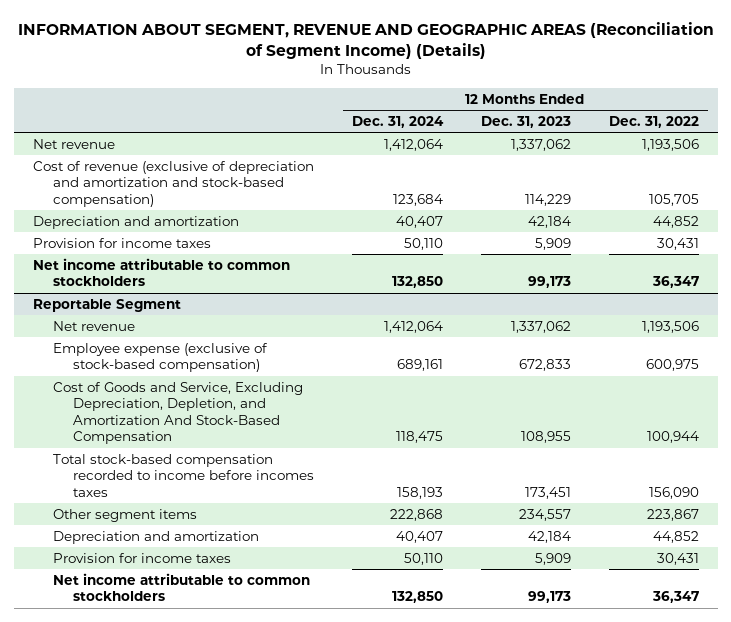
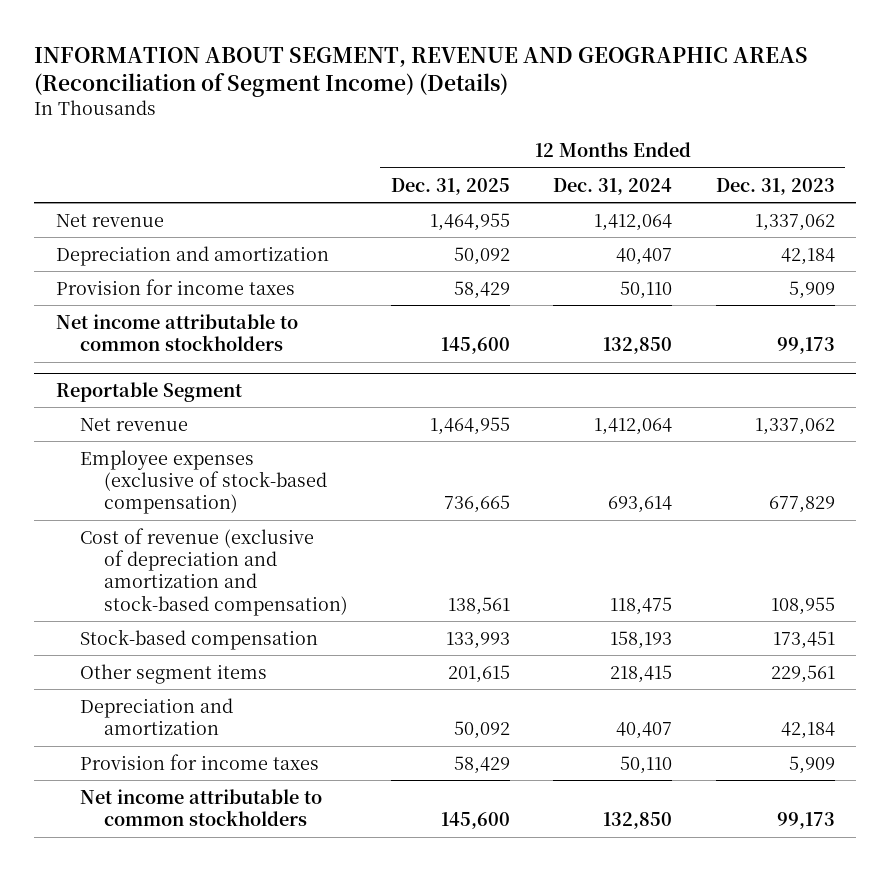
- | 12 Months Ended Dec. 31, 2024 | 12 Months Ended Dec. 31, 2023 | 12 Months Ended Dec. 31, 2022
+ | 12 Months Ended Dec. 31, 2025 | 12 Months Ended Dec. 31, 2024 | 12 Months Ended Dec. 31, 2023
- Cost of revenue (exclusive of depreciation and amortization and stock-based compensation) | 123,684 | 114,229 | 105,705
@ Reportable Segment
- Employee expense (exclusive of stock-based compensation) | 689,161 | 672,833 | 600,975
- Cost of Goods and Service, Excluding Depreciation, Depletion, and Amortization And Stock-Based Compensation | 118,475 | 108,955 | 100,944
- Total stock-based compensation recorded to income before incomes taxes | 158,193 | 173,451 | 156,090
- Other segment items | 222,868 | 234,557 | 223,867
+ Employee expenses (exclusive of stock-based compensation) | 736,665 | 693,614 | 677,829
+ Cost of revenue (exclusive of depreciation and amortization and stock-based compensation) | 138,561 | 118,475 | 108,955
+ Stock-based compensation | 133,993 | 158,193 | 173,451
+ Other segment items | 201,615 | 218,415 | 229,561

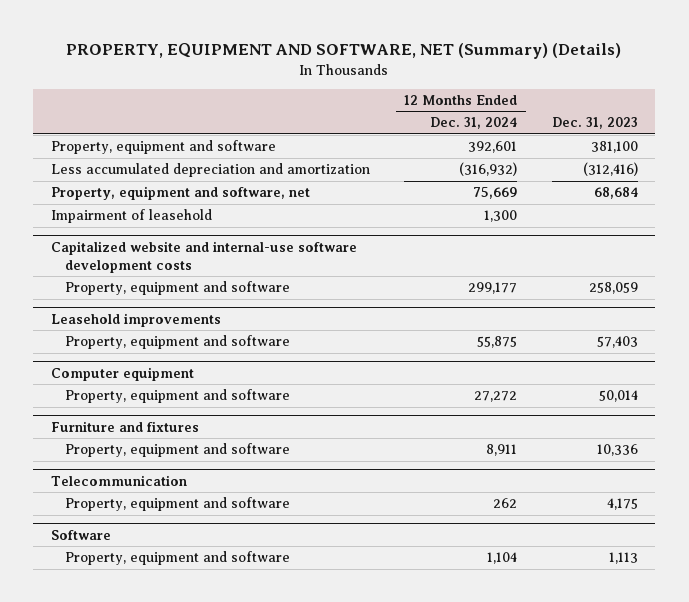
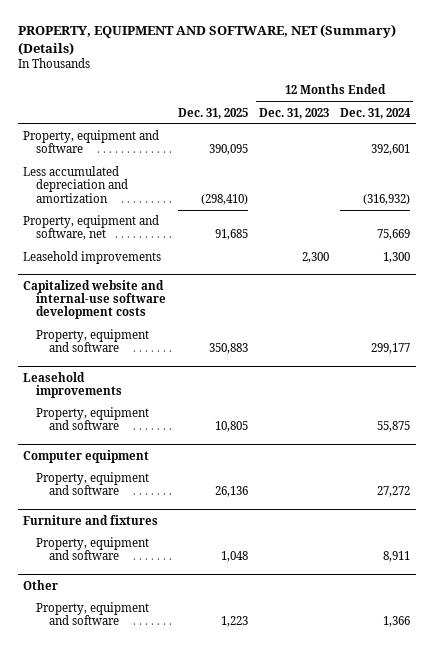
- | 12 Months Ended Dec. 31, 2024 | Dec. 31, 2023
+ | Dec. 31, 2025 | 12 Months Ended Dec. 31, 2023 | 12 Months Ended Dec. 31, 2024
- Impairment of leasehold | 1,300 |
+ Leasehold improvements | | 2,300 | 1,300
- Telecommunication
- Property, equipment and software | 262 | 4,175
- Software
- Property, equipment and software | 1,104 | 1,113
+ Other
+ Property, equipment and software | 1,223 | | 1,366

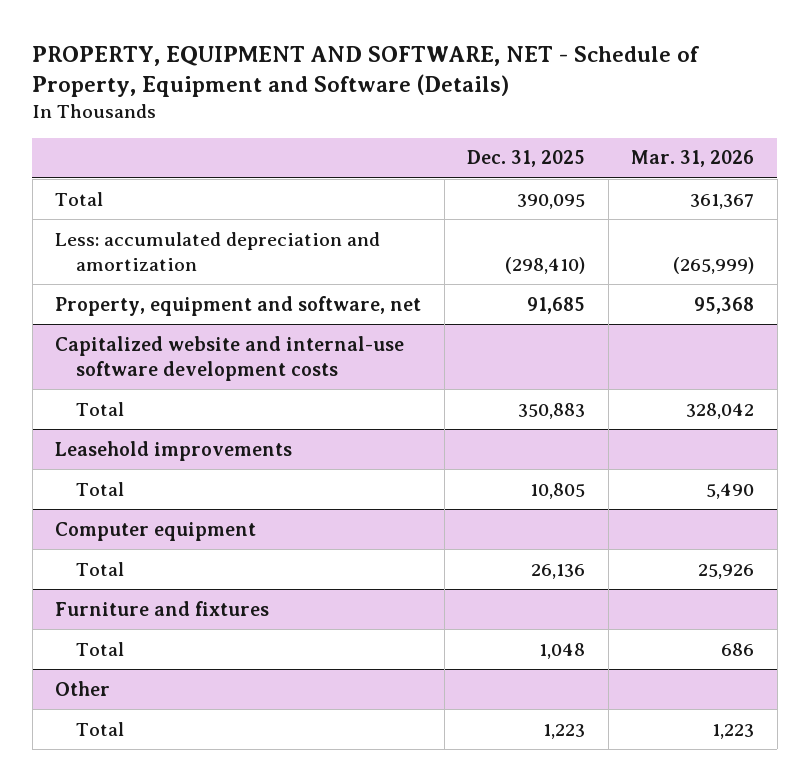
- PROPERTY, EQUIPMENT AND SOFTWARE, NET (Summary) (Details)
+ PROPERTY, EQUIPMENT AND SOFTWARE, NET - Schedule of Property, Equipment and Software (Details)
- | Dec. 31, 2025 | 12 Months Ended Dec. 31, 2023 | 12 Months Ended Dec. 31, 2024
+ | Dec. 31, 2025 | Mar. 31, 2026
- Property, equipment and software | 390,095 | | 392,601
- Less accumulated depreciation and amortization | (298,410) | | (316,932)
+ Total | 390,095 | 361,367
+ Less: accumulated depreciation and amortization | (298,410) | (265,999)
- Leasehold improvements | | 2,300 | 1,300
@ Capitalized website and internal-use software development costs
- Property, equipment and software | 350,883 | | 299,177
+ Total | 350,883 | 328,042
@ Leasehold improvements
- Property, equipment and software | 10,805 | | 55,875
+ Total | 10,805 | 5,490
@ Computer equipment
- Property, equipment and software | 26,136 | | 27,272
+ Total | 26,136 | 25,926
@ Furniture and fixtures
- Property, equipment and software | 1,048 | | 8,911
+ Total | 1,048 | 686
@ Other
- Property, equipment and software | 1,223 | | 1,366
+ Total | 1,223 | 1,223

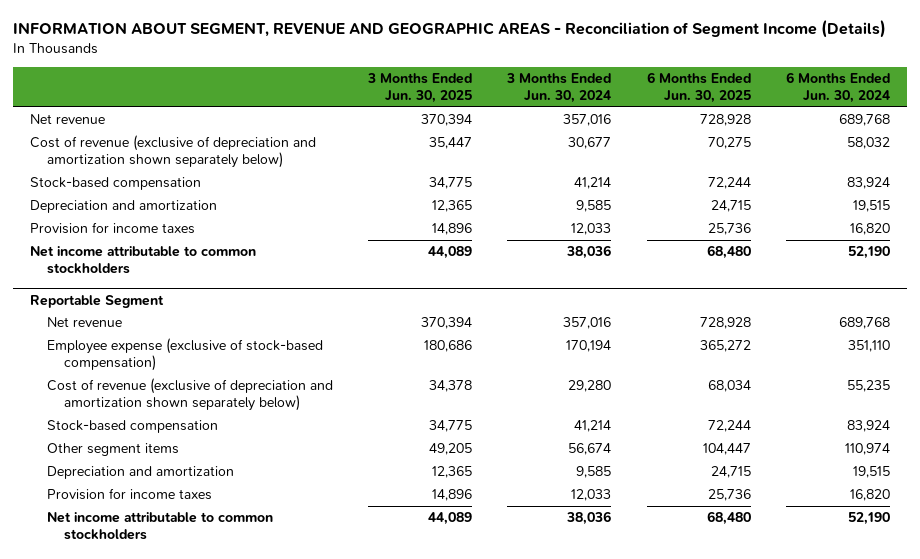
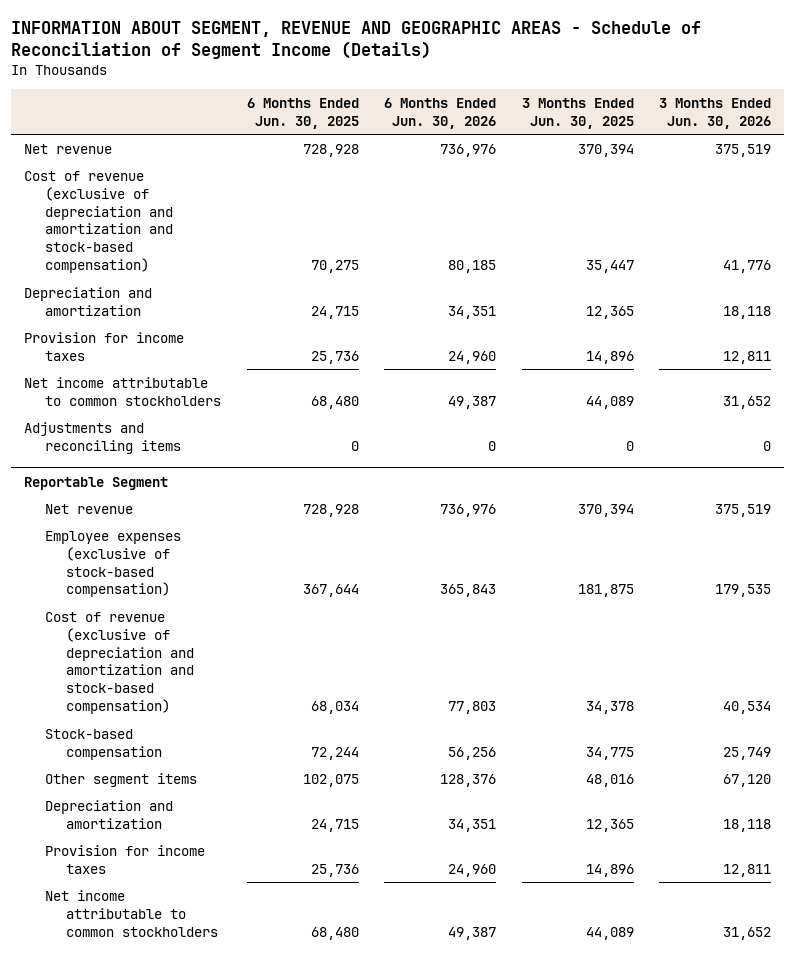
- INFORMATION ABOUT SEGMENT, REVENUE AND GEOGRAPHIC AREAS - Reconciliation of Segment Income (Details)
+ INFORMATION ABOUT SEGMENT, REVENUE AND GEOGRAPHIC AREAS - Schedule of Reconciliation of Segment Income (Details)
- | 3 Months Ended Jun. 30, 2025 | 3 Months Ended Jun. 30, 2024 | 6 Months Ended Jun. 30, 2025 | 6 Months Ended Jun. 30, 2024
+ | 6 Months Ended Jun. 30, 2025 | 6 Months Ended Jun. 30, 2026 | 3 Months Ended Jun. 30, 2025 | 3 Months Ended Jun. 30, 2026
- Cost of revenue (exclusive of depreciation and amortization shown separately below) | 35,447 | 30,677 | 70,275 | 58,032
- Stock-based compensation | 34,775 | 41,214 | 72,244 | 83,924
+ Cost of revenue (exclusive of depreciation and amortization and stock-based compensation) | 70,275 | 80,185 | 35,447 | 41,776
+ Adjustments and reconciling items | 0 | 0 | 0 | 0
@ Reportable Segment
- Employee expense (exclusive of stock-based compensation) | 180,686 | 170,194 | 365,272 | 351,110
- Cost of revenue (exclusive of depreciation and amortization shown separately below) | 34,378 | 29,280 | 68,034 | 55,235
+ Employee expenses (exclusive of stock-based compensation) | 367,644 | 365,843 | 181,875 | 179,535
+ Cost of revenue (exclusive of depreciation and amortization and stock-based compensation) | 68,034 | 77,803 | 34,378 | 40,534
- Other segment items | 49,205 | 56,674 | 104,447 | 110,974
+ Other segment items | 102,075 | 128,376 | 48,016 | 67,120

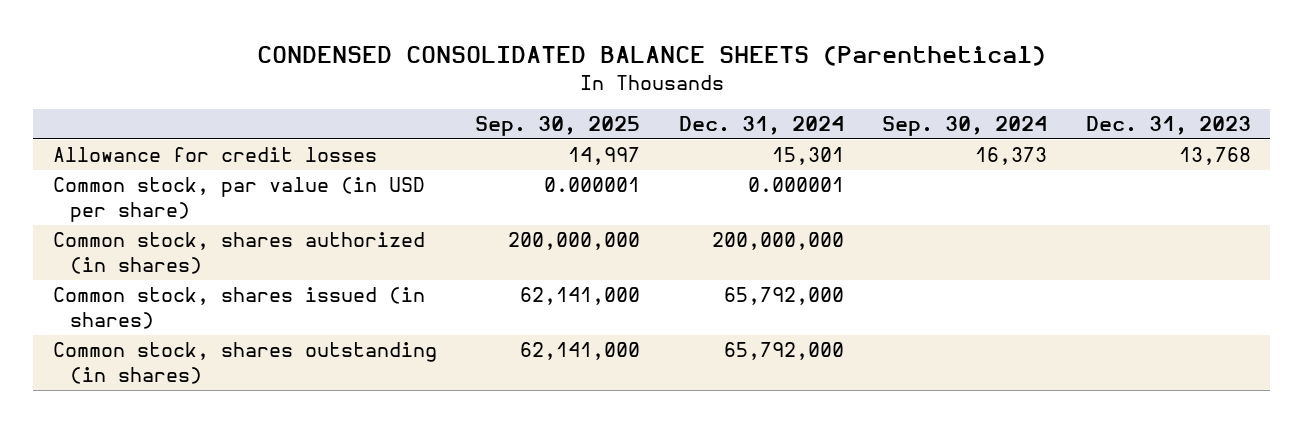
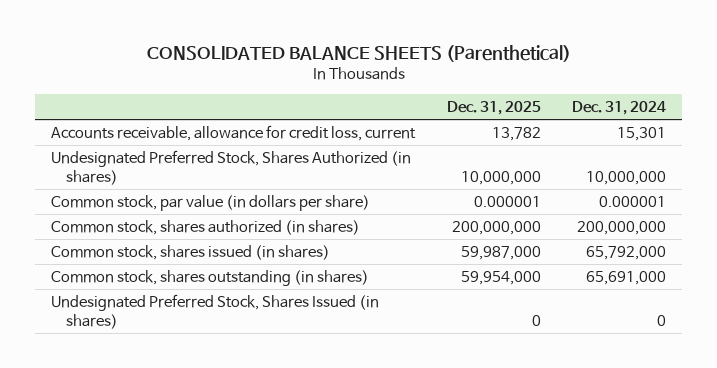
- CONDENSED CONSOLIDATED BALANCE SHEETS (Parenthetical)
+ CONSOLIDATED BALANCE SHEETS (Parenthetical)
- | Sep. 30, 2025 | Dec. 31, 2024 | Sep. 30, 2024 | Dec. 31, 2023
+ | Dec. 31, 2025 | Dec. 31, 2024
- Allowance for credit losses | 14,997 | 15,301 | 16,373 | 13,768
- Common stock, par value (in USD per share) | 0.000001 | 0.000001 | |
+ Accounts receivable, allowance for credit loss, current | 13,782 | 15,301
+ Undesignated Preferred Stock, Shares Authorized (in shares) | 10,000,000 | 10,000,000
+ Common stock, par value (in dollars per share) | 0.000001 | 0.000001
- Common stock, shares outstanding (in shares) | 62,141,000 | 65,792,000 | |
+ Common stock, shares outstanding (in shares) | 59,954,000 | 65,691,000
+ Undesignated Preferred Stock, Shares Issued (in shares) | 0 | 0

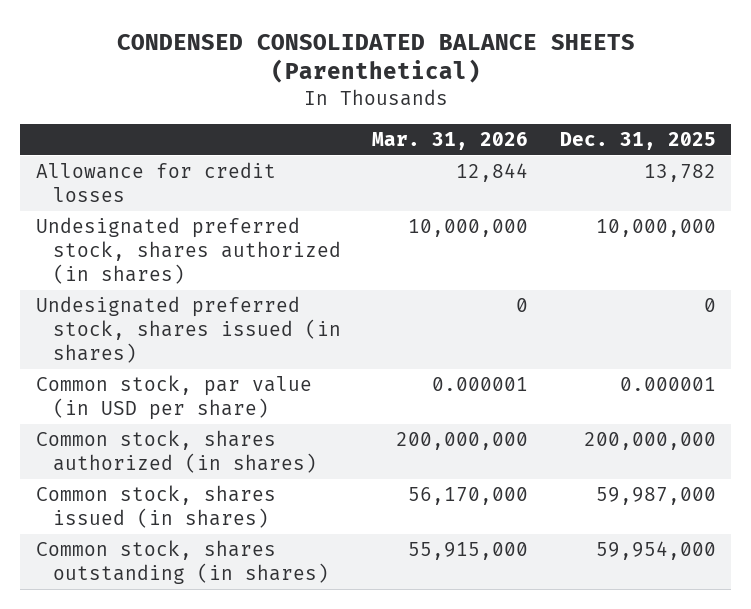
- CONSOLIDATED BALANCE SHEETS (Parenthetical)
+ CONDENSED CONSOLIDATED BALANCE SHEETS (Parenthetical)
- | Dec. 31, 2025 | Dec. 31, 2024
+ | Mar. 31, 2026 | Dec. 31, 2025
- Accounts receivable, allowance for credit loss, current | 13,782 | 15,301
- Undesignated Preferred Stock, Shares Authorized (in shares) | 10,000,000 | 10,000,000
- Common stock, par value (in dollars per share) | 0.000001 | 0.000001
+ Allowance for credit losses | 12,844 | 13,782
+ Undesignated preferred stock, shares authorized (in shares) | 10,000,000 | 10,000,000
+ Undesignated preferred stock, shares issued (in shares) | 0 | 0
+ Common stock, par value (in USD per share) | 0.000001 | 0.000001
- Undesignated Preferred Stock, Shares Issued (in shares) | 0 | 0

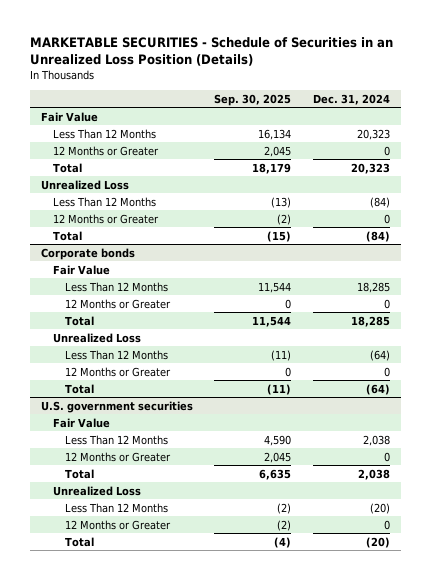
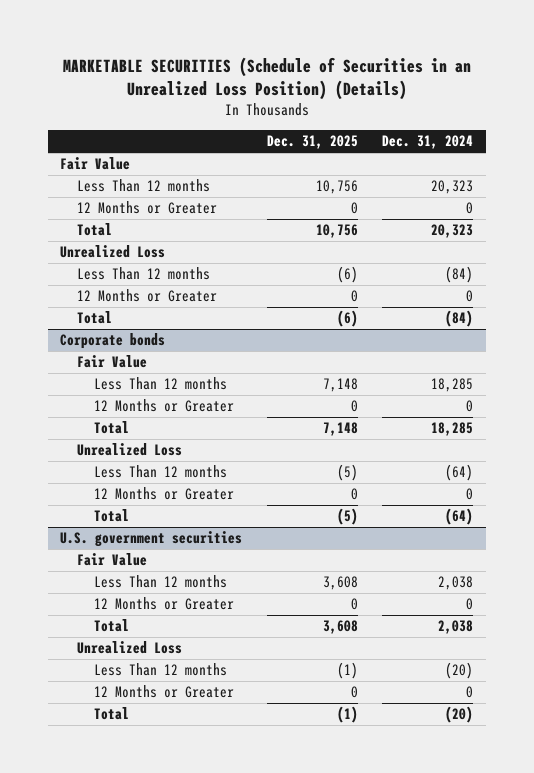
- MARKETABLE SECURITIES - Schedule of Securities in an Unrealized Loss Position (Details)
+ MARKETABLE SECURITIES (Schedule of Securities in an Unrealized Loss Position) (Details)
- | Sep. 30, 2025 | Dec. 31, 2024
+ | Dec. 31, 2025 | Dec. 31, 2024
- Less Than 12 Months | 16,134 | 20,323
+ Less Than 12 months | 10,756 | 20,323
- Less Than 12 Months | (13) | (84)
+ Less Than 12 months | (6) | (84)
@ Corporate bonds
- Less Than 12 Months | 11,544 | 18,285
+ Less Than 12 months | 7,148 | 18,285
- Less Than 12 Months | (11) | (64)
+ Less Than 12 months | (5) | (64)
@ U.S. government securities
- Less Than 12 Months | 4,590 | 2,038
+ Less Than 12 months | 3,608 | 2,038
- Less Than 12 Months | (2) | (20)
+ Less Than 12 months | (1) | (20)

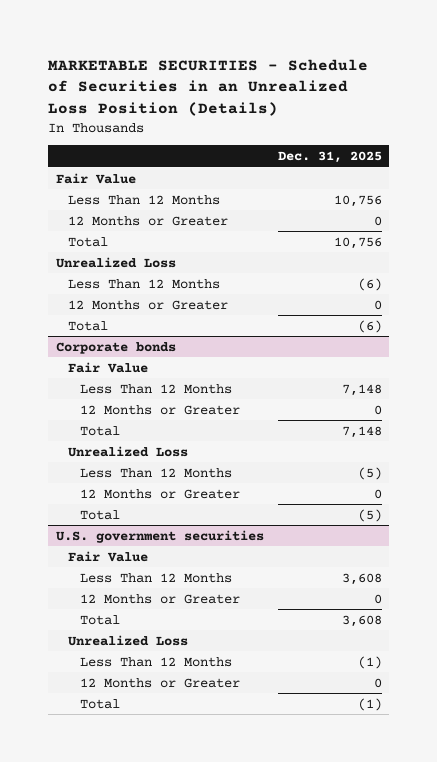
- MARKETABLE SECURITIES (Schedule of Securities in an Unrealized Loss Position) (Details)
+ MARKETABLE SECURITIES - Schedule of Securities in an Unrealized Loss Position (Details)
- | Dec. 31, 2025 | Dec. 31, 2024
+ | Dec. 31, 2025
- Less Than 12 months | 10,756 | 20,323
+ Less Than 12 Months | 10,756
- Less Than 12 months | (6) | (84)
+ Less Than 12 Months | (6)
@ Corporate bonds
- Less Than 12 months | 7,148 | 18,285
+ Less Than 12 Months | 7,148
- Less Than 12 months | (5) | (64)
+ Less Than 12 Months | (5)
@ U.S. government securities
- Less Than 12 months | 3,608 | 2,038
+ Less Than 12 Months | 3,608
- Less Than 12 months | (1) | (20)
+ Less Than 12 Months | (1)

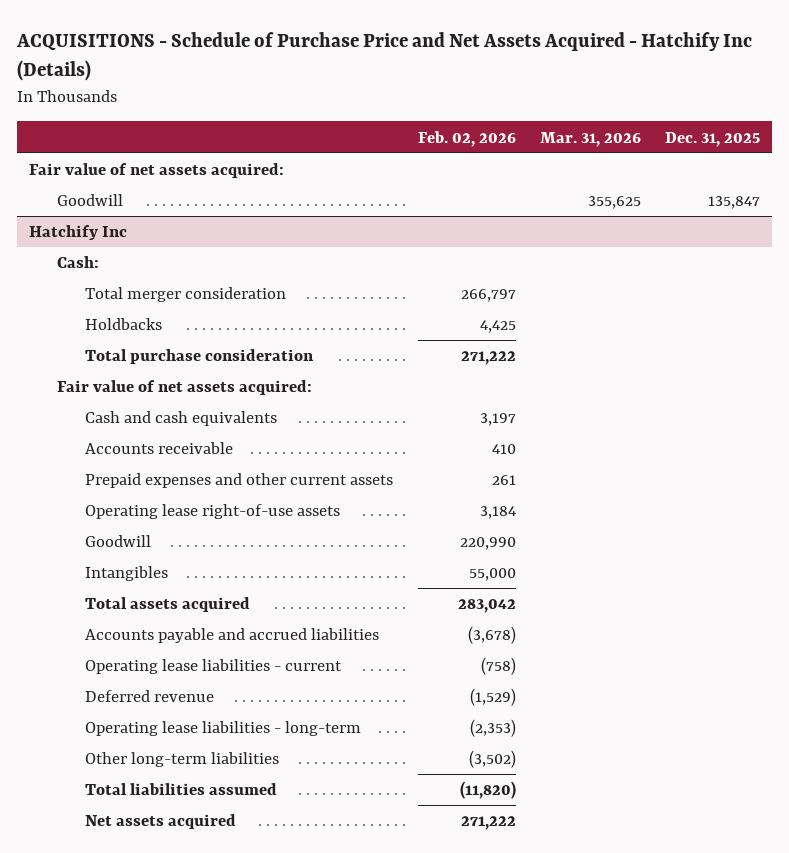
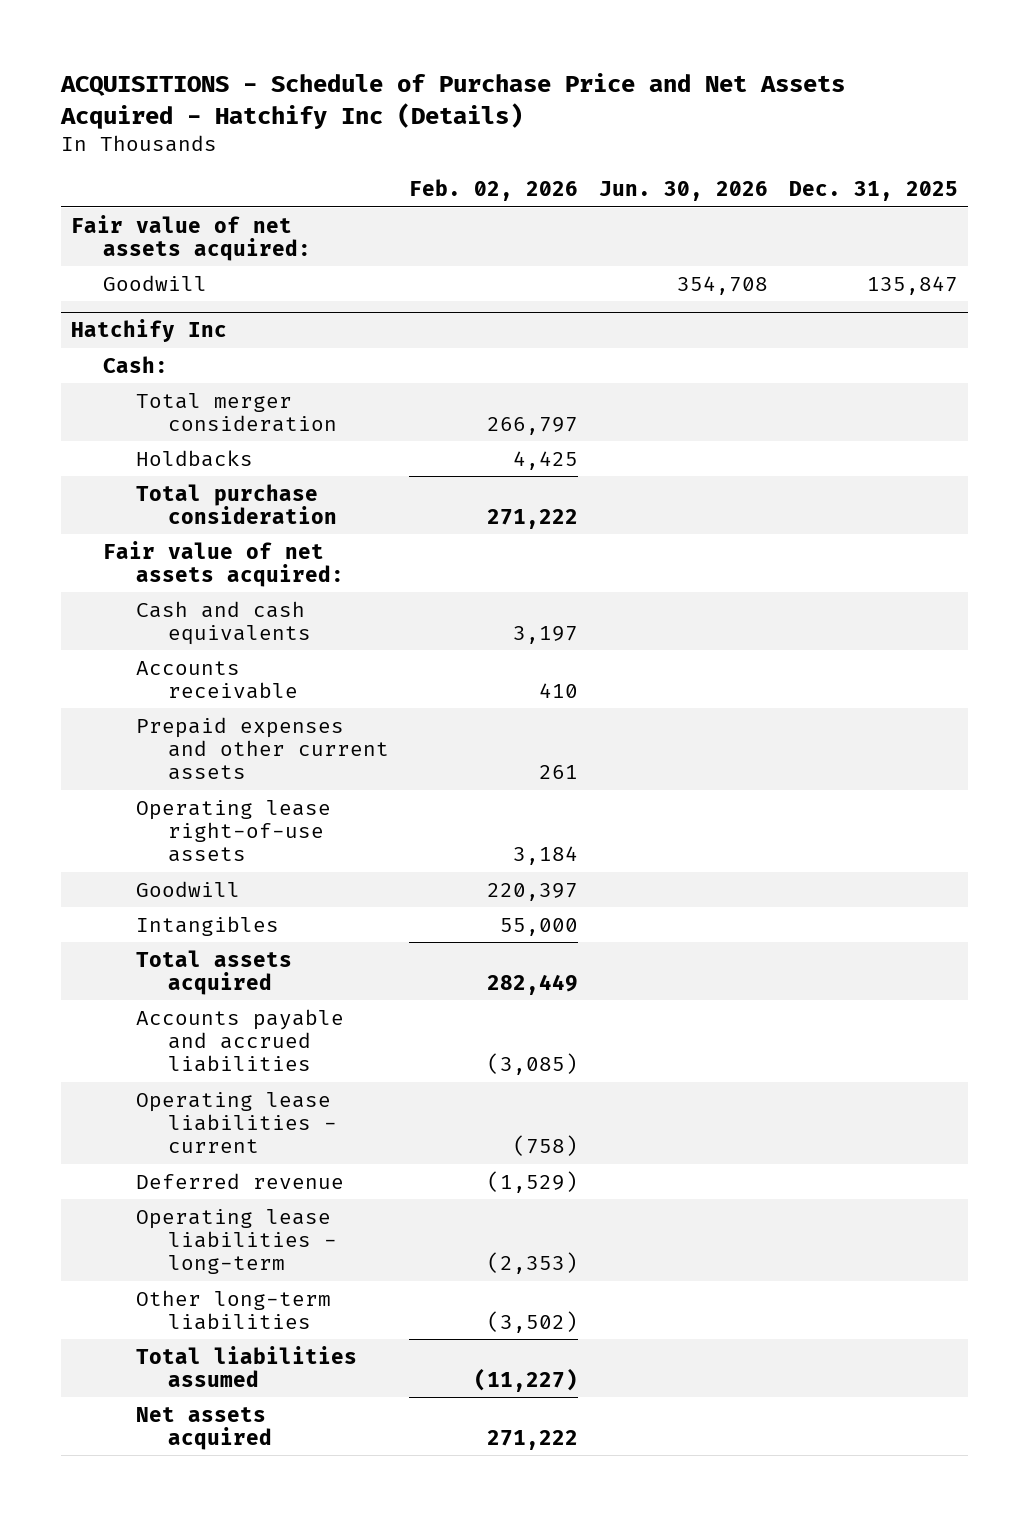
- | Feb. 02, 2026 | Mar. 31, 2026 | Dec. 31, 2025
+ | Feb. 02, 2026 | Jun. 30, 2026 | Dec. 31, 2025
@ Hatchify Inc
- Goodwill | 220,990 | |
+ Goodwill | 220,397 | |
- Total assets acquired | 283,042 | |
- Accounts payable and accrued liabilities | (3,678) | |
+ Total assets acquired | 282,449 | |
+ Accounts payable and accrued liabilities | (3,085) | |
- Total liabilities assumed | (11,820) | |
+ Total liabilities assumed | (11,227) | |

